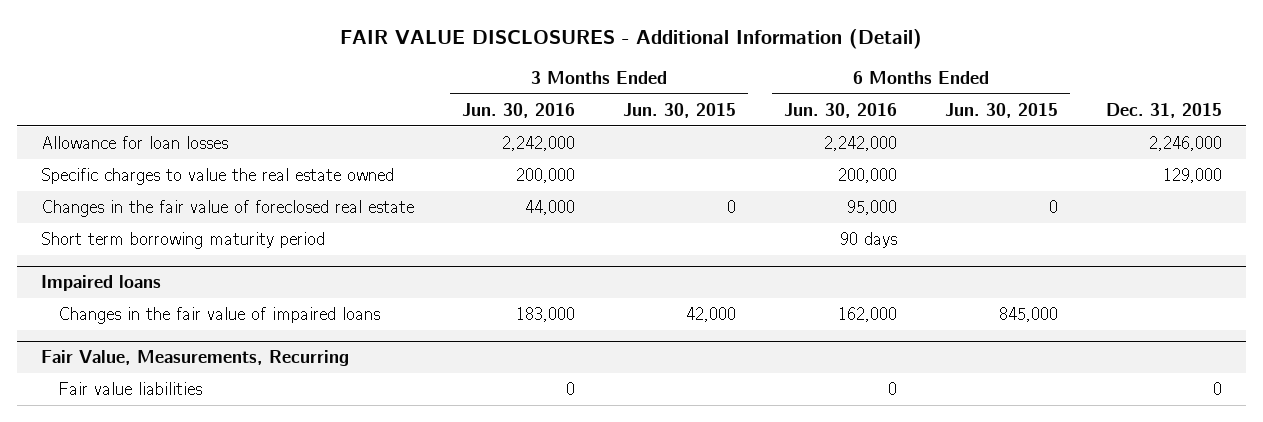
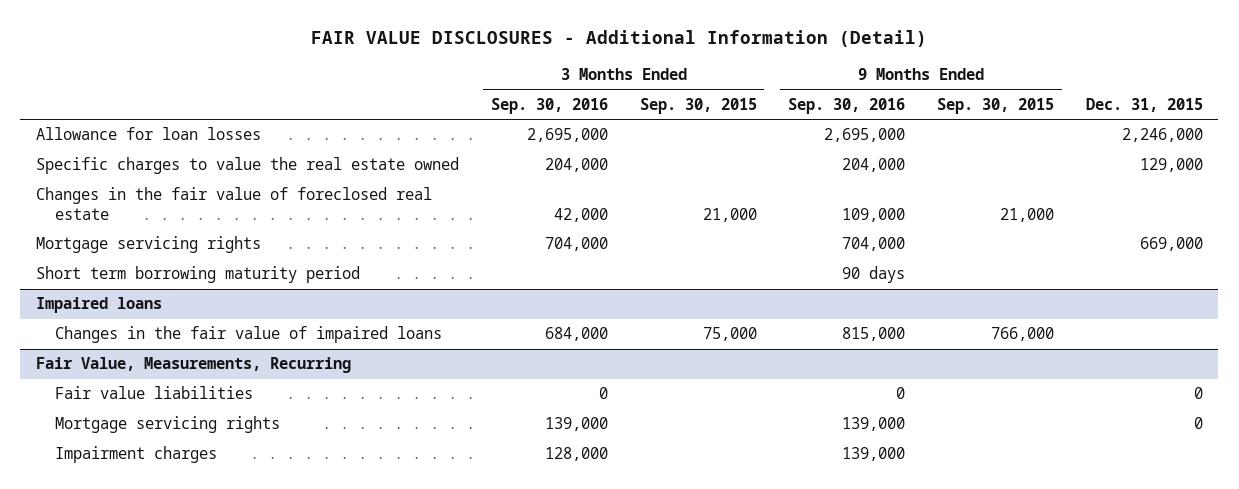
- | 3 Months Ended Jun. 30, 2016 | 3 Months Ended Jun. 30, 2015 | 6 Months Ended Jun. 30, 2016 | 6 Months Ended Jun. 30, 2015 | Dec. 31, 2015
+ | 3 Months Ended Sep. 30, 2016 | 3 Months Ended Sep. 30, 2015 | 9 Months Ended Sep. 30, 2016 | 9 Months Ended Sep. 30, 2015 | Dec. 31, 2015
+ Mortgage servicing rights | 704,000 | | 704,000 | | 669,000
@ Fair Value, Measurements, Recurring
+ Mortgage servicing rights | 139,000 | | 139,000 | | 0
+ Impairment charges | 128,000 | | 139,000 | |

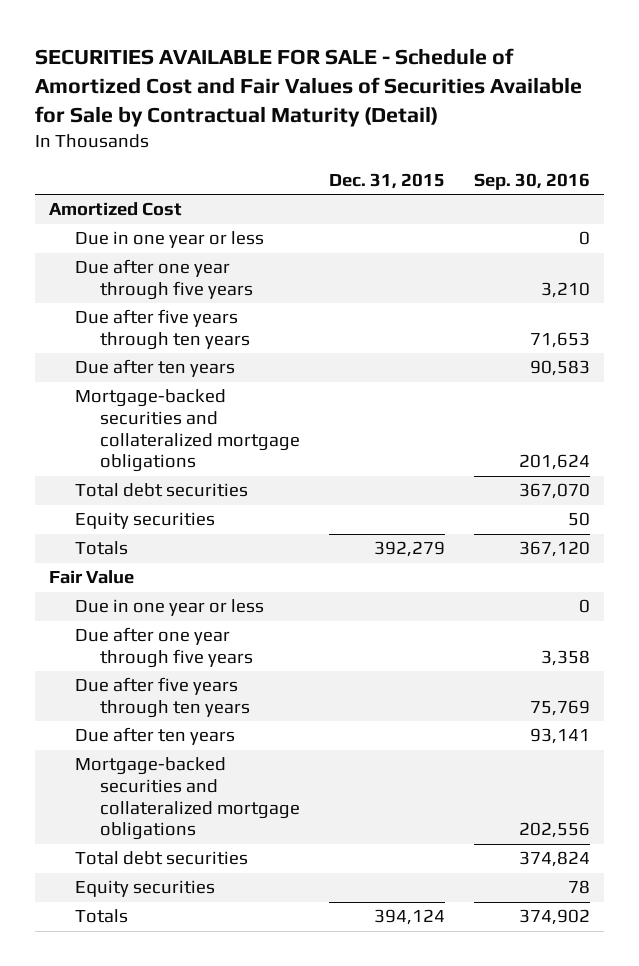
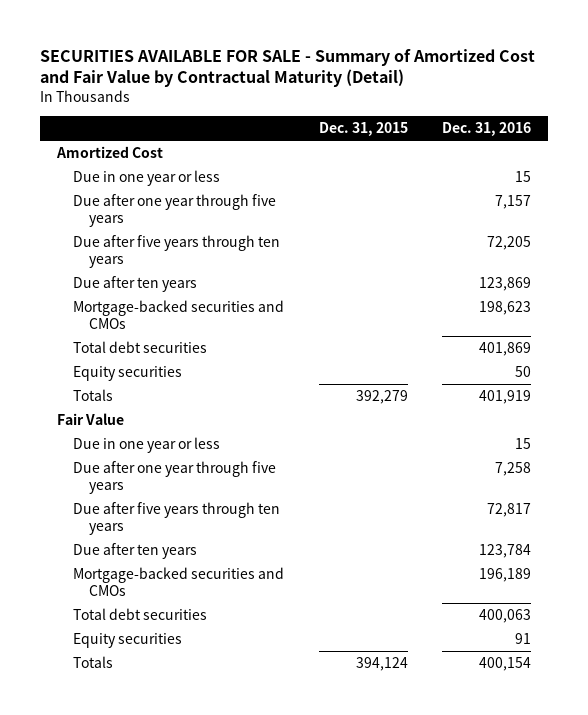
- SECURITIES AVAILABLE FOR SALE - Schedule of Amortized Cost and Fair Values of Securities Available for Sale by Contractual Maturity (Detail)
+ SECURITIES AVAILABLE FOR SALE - Summary of Amortized Cost and Fair Value by Contractual Maturity (Detail)
- | Dec. 31, 2015 | Sep. 30, 2016
+ | Dec. 31, 2015 | Dec. 31, 2016
- Mortgage-backed securities and collateralized mortgage obligations | | 201,624
+ Mortgage-backed securities and CMOs | | 198,623
- Mortgage-backed securities and collateralized mortgage obligations | | 202,556
+ Mortgage-backed securities and CMOs | | 196,189

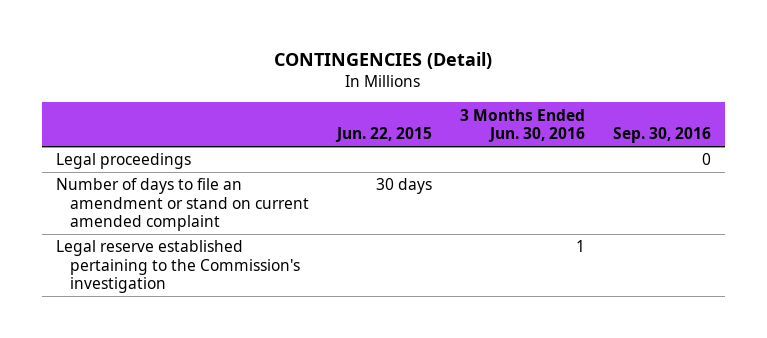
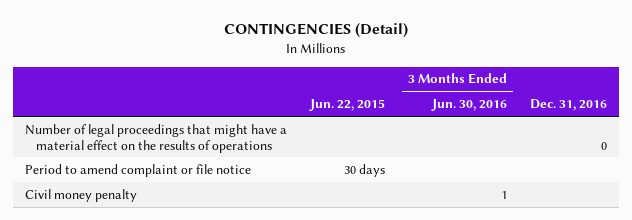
- | Jun. 22, 2015 | 3 Months Ended Jun. 30, 2016 | Sep. 30, 2016
+ | Jun. 22, 2015 | 3 Months Ended Jun. 30, 2016 | Dec. 31, 2016
- Legal proceedings | | | 0
- Number of days to file an amendment or stand on current amended complaint | 30 days | |
- Legal reserve established pertaining to the Commission's investigation | | 1 |
+ Number of legal proceedings that might have a material effect on the results of operations | | | 0
+ Period to amend complaint or file notice | 30 days | |
+ Civil money penalty | | 1 |

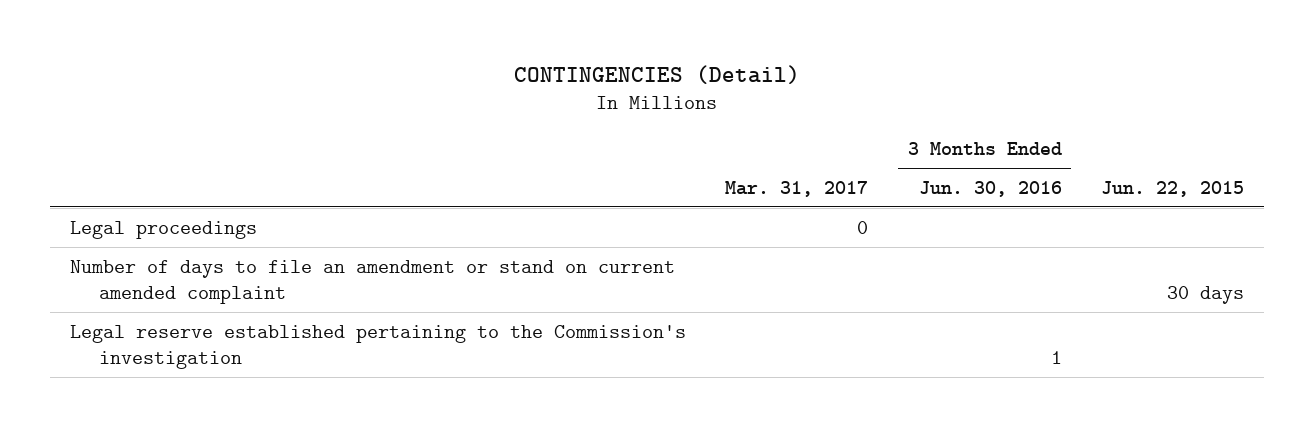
- | Jun. 22, 2015 | 3 Months Ended Jun. 30, 2016 | Dec. 31, 2016
+ | Mar. 31, 2017 | 3 Months Ended Jun. 30, 2016 | Jun. 22, 2015
- Number of legal proceedings that might have a material effect on the results of operations | | | 0
- Period to amend complaint or file notice | 30 days | |
- Civil money penalty | | 1 |
+ Legal proceedings | 0 | |
+ Number of days to file an amendment or stand on current amended complaint | | | 30 days
+ Legal reserve established pertaining to the Commission's investigation | | 1 |

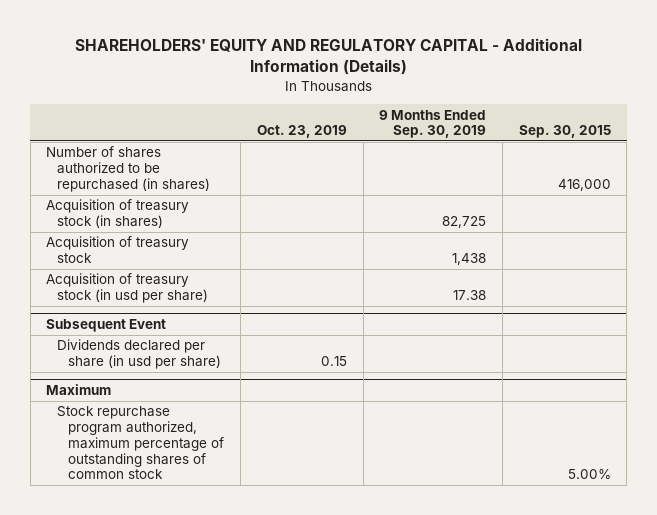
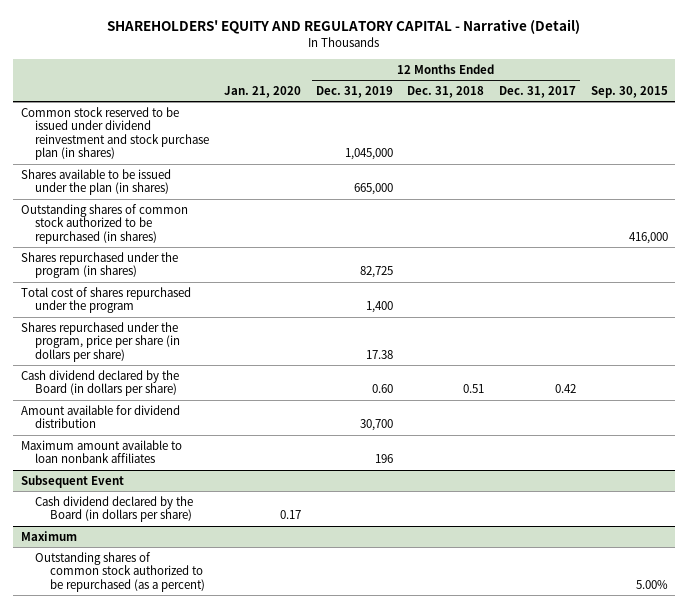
- SHAREHOLDERS' EQUITY AND REGULATORY CAPITAL - Additional Information (Details)
+ SHAREHOLDERS' EQUITY AND REGULATORY CAPITAL - Narrative (Detail)
- | Oct. 23, 2019 | 9 Months Ended Sep. 30, 2019 | Sep. 30, 2015
+ | Jan. 21, 2020 | 12 Months Ended Dec. 31, 2019 | 12 Months Ended Dec. 31, 2018 | 12 Months Ended Dec. 31, 2017 | Sep. 30, 2015
- Number of shares authorized to be repurchased (in shares) | | | 416,000
- Acquisition of treasury stock (in shares) | | 82,725 |
- Acquisition of treasury stock | | 1,438 |
- Acquisition of treasury stock (in usd per share) | | 17.38 |
+ Common stock reserved to be issued under dividend reinvestment and stock purchase plan (in shares) | | 1,045,000 | | |
+ Shares available to be issued under the plan (in shares) | | 665,000 | | |
+ Outstanding shares of common stock authorized to be repurchased (in shares) | | | | | 416,000
+ Shares repurchased under the program (in shares) | | 82,725 | | |
+ Total cost of shares repurchased under the program | | 1,400 | | |
+ Shares repurchased under the program, price per share (in dollars per share) | | 17.38 | | |
+ Cash dividend declared by the Board (in dollars per share) | | 0.60 | 0.51 | 0.42 |
+ Amount available for dividend distribution | | 30,700 | | |
+ Maximum amount available to loan nonbank affiliates | | 196 | | |
@ Subsequent Event
- Dividends declared per share (in usd per share) | 0.15 | |
+ Cash dividend declared by the Board (in dollars per share) | 0.17 | | | |
@ Maximum
- Stock repurchase program authorized, maximum percentage of outstanding shares of common stock | | | 5.00%
+ Outstanding shares of common stock authorized to be repurchased (as a percent) | | | | | 5.00%

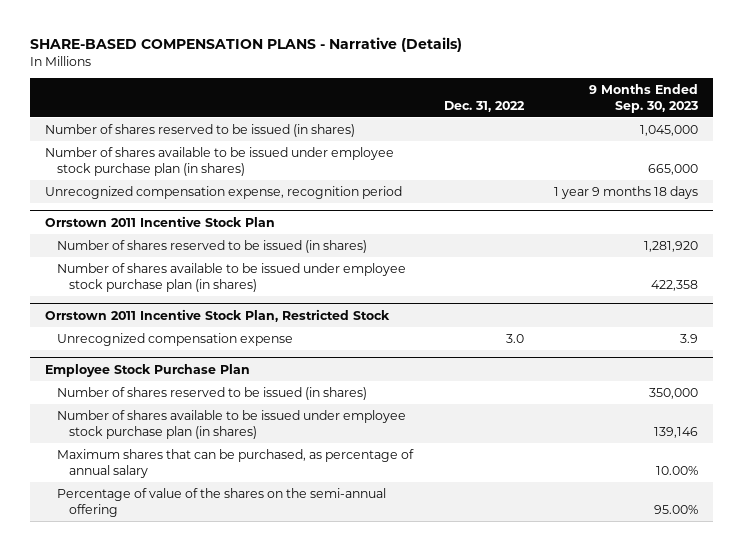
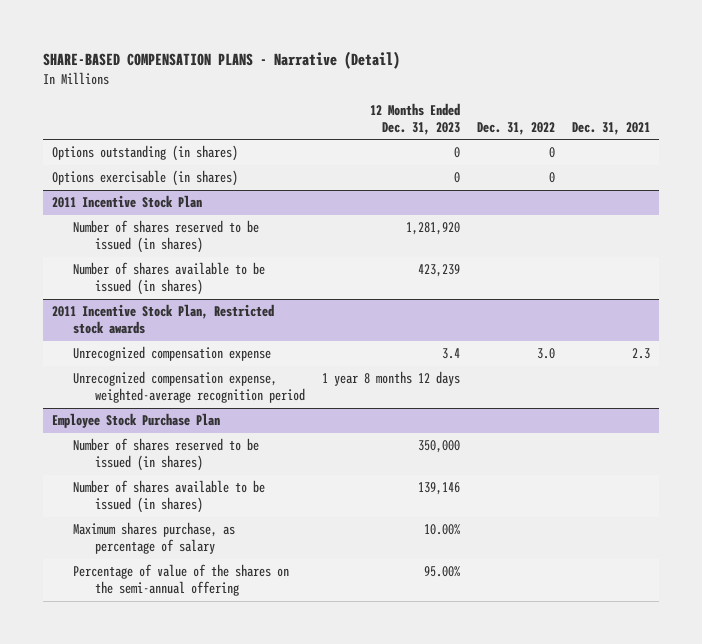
- SHARE-BASED COMPENSATION PLANS - Narrative (Details)
+ SHARE-BASED COMPENSATION PLANS - Narrative (Detail)
- | Dec. 31, 2022 | 9 Months Ended Sep. 30, 2023
+ | 12 Months Ended Dec. 31, 2023 | Dec. 31, 2022 | Dec. 31, 2021
- Number of shares reserved to be issued (in shares) | | 1,045,000
- Number of shares available to be issued under employee stock purchase plan (in shares) | | 665,000
- Unrecognized compensation expense, recognition period | | 1 year 9 months 18 days
- Orrstown 2011 Incentive Stock Plan
+ Options outstanding (in shares) | 0 | 0 |
+ Options exercisable (in shares) | 0 | 0 |
+ 2011 Incentive Stock Plan
- Number of shares available to be issued under employee stock purchase plan (in shares) | | 422,358
- Orrstown 2011 Incentive Stock Plan, Restricted Stock
+ Number of shares available to be issued (in shares) | 423,239 | |
+ 2011 Incentive Stock Plan, Restricted stock awards
+ Unrecognized compensation expense, weighted-average recognition period | 1 year 8 months 12 days | |
@ Employee Stock Purchase Plan
- Number of shares available to be issued under employee stock purchase plan (in shares) | | 139,146
- Maximum shares that can be purchased, as percentage of annual salary | | 10.00%
+ Number of shares available to be issued (in shares) | 139,146 | |
+ Maximum shares purchase, as percentage of salary | 10.00% | |

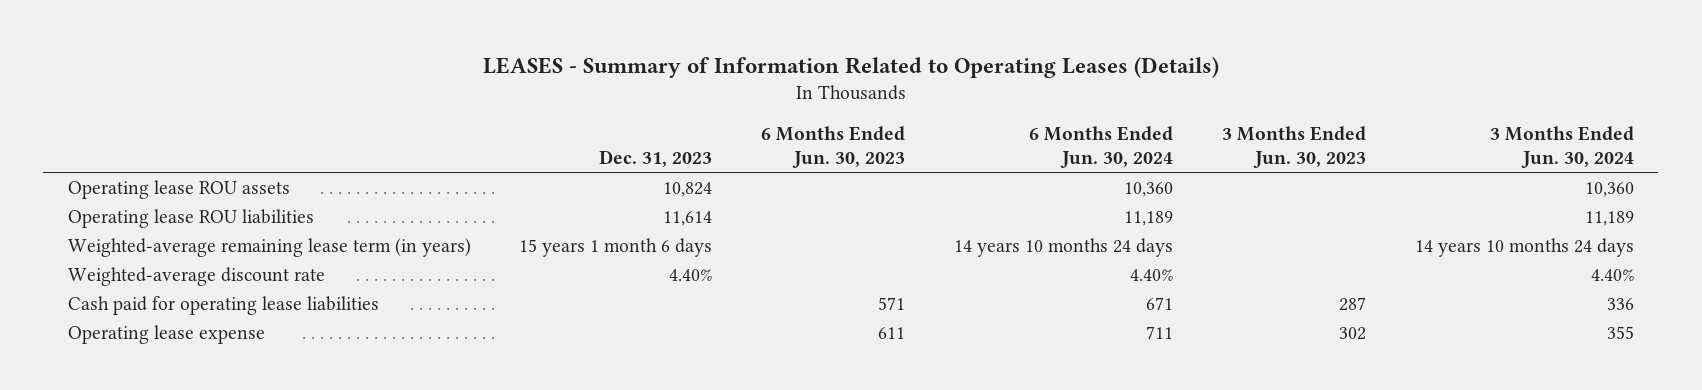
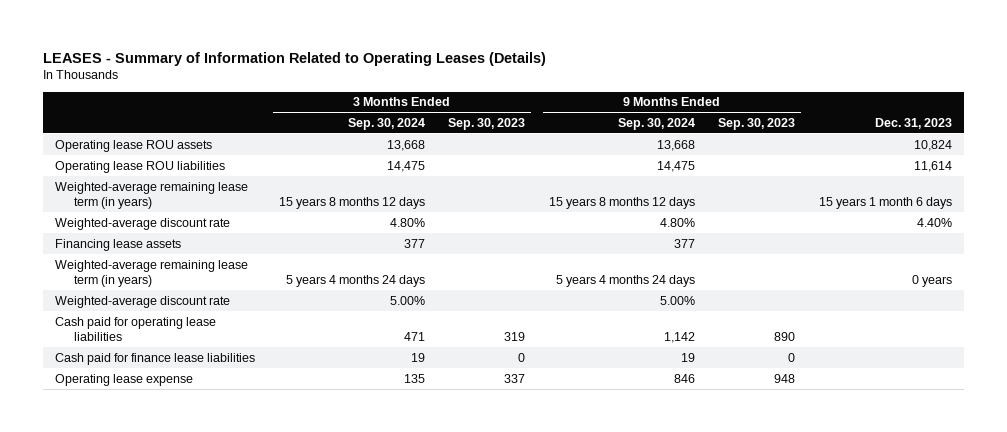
- | Dec. 31, 2023 | 6 Months Ended Jun. 30, 2023 | 6 Months Ended Jun. 30, 2024 | 3 Months Ended Jun. 30, 2023 | 3 Months Ended Jun. 30, 2024
+ | 3 Months Ended Sep. 30, 2024 | 3 Months Ended Sep. 30, 2023 | 9 Months Ended Sep. 30, 2024 | 9 Months Ended Sep. 30, 2023 | Dec. 31, 2023
+ Financing lease assets | 377 | | 377 | |
+ Weighted-average remaining lease term (in years) | 5 years 4 months 24 days | | 5 years 4 months 24 days | | 0 years
+ Weighted-average discount rate | 5.00% | | 5.00% | |
+ Cash paid for finance lease liabilities | 19 | 0 | 19 | 0 |

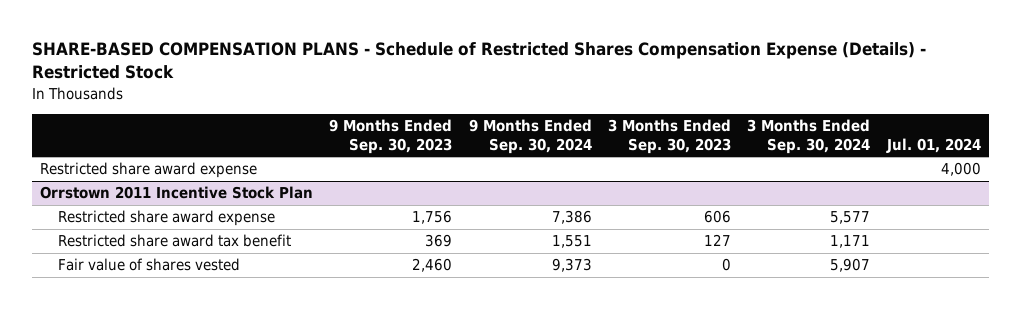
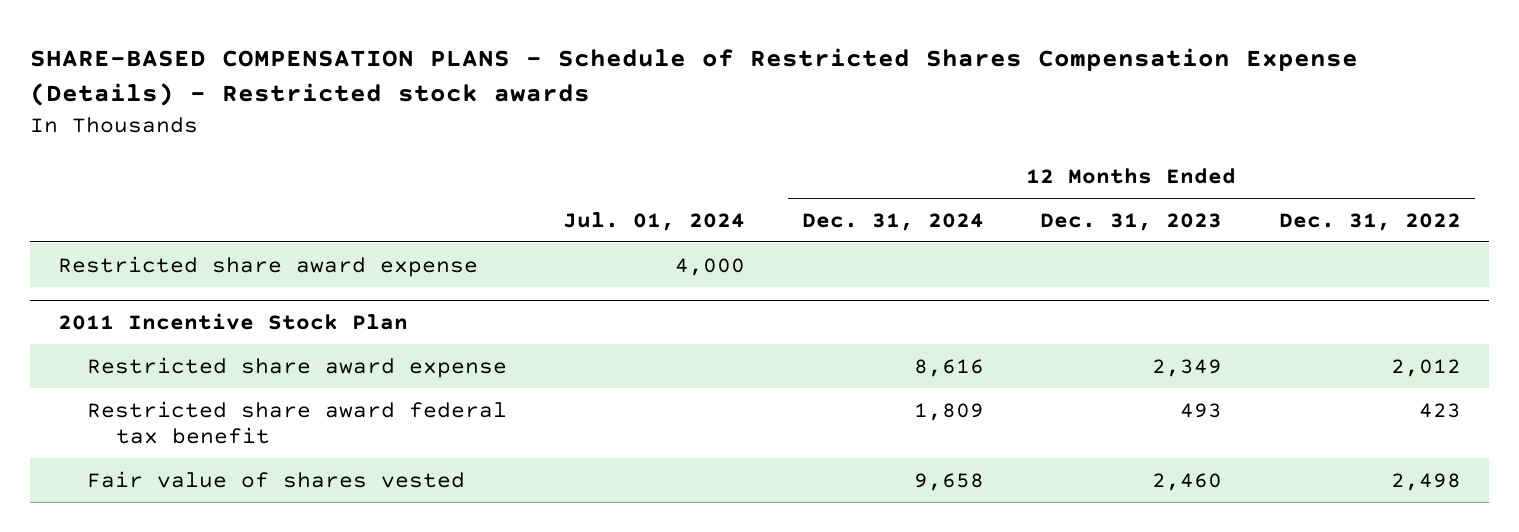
- SHARE-BASED COMPENSATION PLANS - Schedule of Restricted Shares Compensation Expense (Details) - Restricted Stock
+ SHARE-BASED COMPENSATION PLANS - Schedule of Restricted Shares Compensation Expense (Details) - Restricted stock awards
- | 9 Months Ended Sep. 30, 2023 | 9 Months Ended Sep. 30, 2024 | 3 Months Ended Sep. 30, 2023 | 3 Months Ended Sep. 30, 2024 | Jul. 01, 2024
+ | Jul. 01, 2024 | 12 Months Ended Dec. 31, 2024 | 12 Months Ended Dec. 31, 2023 | 12 Months Ended Dec. 31, 2022
- Orrstown 2011 Incentive Stock Plan
+ 2011 Incentive Stock Plan
- Restricted share award tax benefit | 369 | 1,551 | 127 | 1,171 |
+ Restricted share award federal tax benefit | | 1,809 | 493 | 423

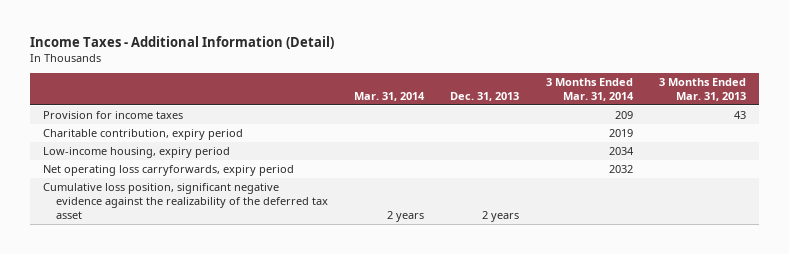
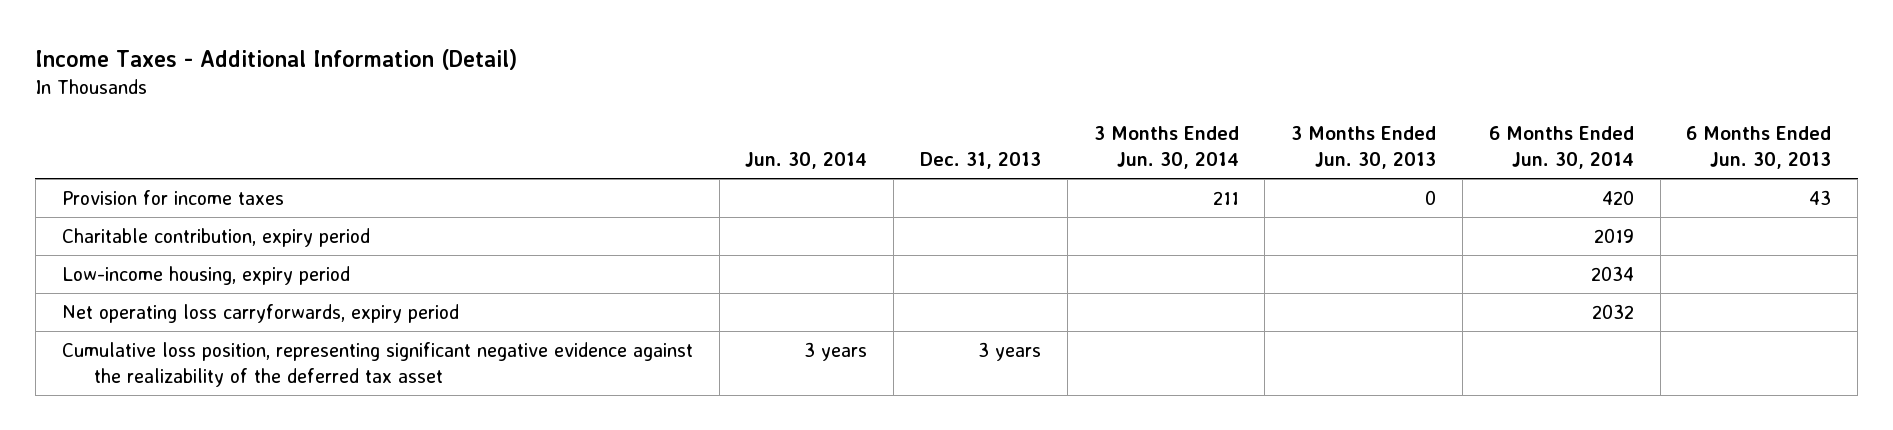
- | Mar. 31, 2014 | Dec. 31, 2013 | 3 Months Ended Mar. 31, 2014 | 3 Months Ended Mar. 31, 2013
+ | Jun. 30, 2014 | Dec. 31, 2013 | 3 Months Ended Jun. 30, 2014 | 3 Months Ended Jun. 30, 2013 | 6 Months Ended Jun. 30, 2014 | 6 Months Ended Jun. 30, 2013
- Cumulative loss position, significant negative evidence against the realizability of the deferred tax asset | 2 years | 2 years | |
+ Cumulative loss position, representing significant negative evidence against the realizability of the deferred tax asset | 3 years | 3 years | | | |

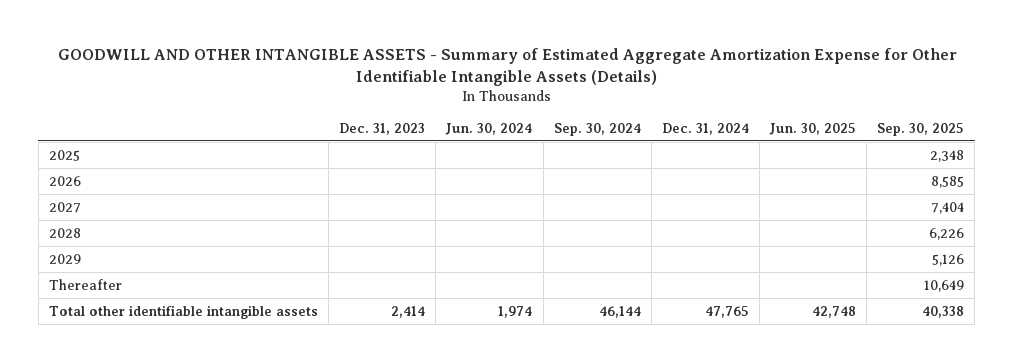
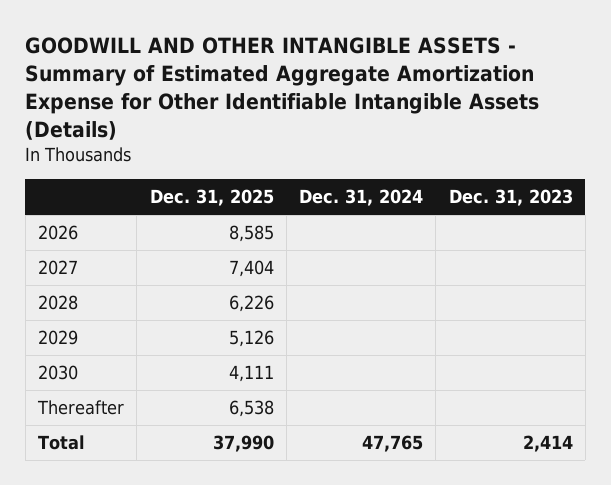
- | Dec. 31, 2023 | Jun. 30, 2024 | Sep. 30, 2024 | Dec. 31, 2024 | Jun. 30, 2025 | Sep. 30, 2025
+ | Dec. 31, 2025 | Dec. 31, 2024 | Dec. 31, 2023
- 2025 | | | | | | 2,348
+ 2030 | 4,111 | |
- Total other identifiable intangible assets | 2,414 | 1,974 | 46,144 | 47,765 | 42,748 | 40,338
+ Total | 37,990 | 47,765 | 2,414

